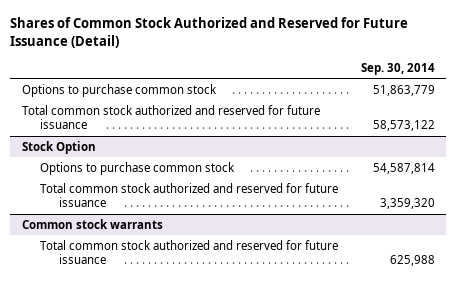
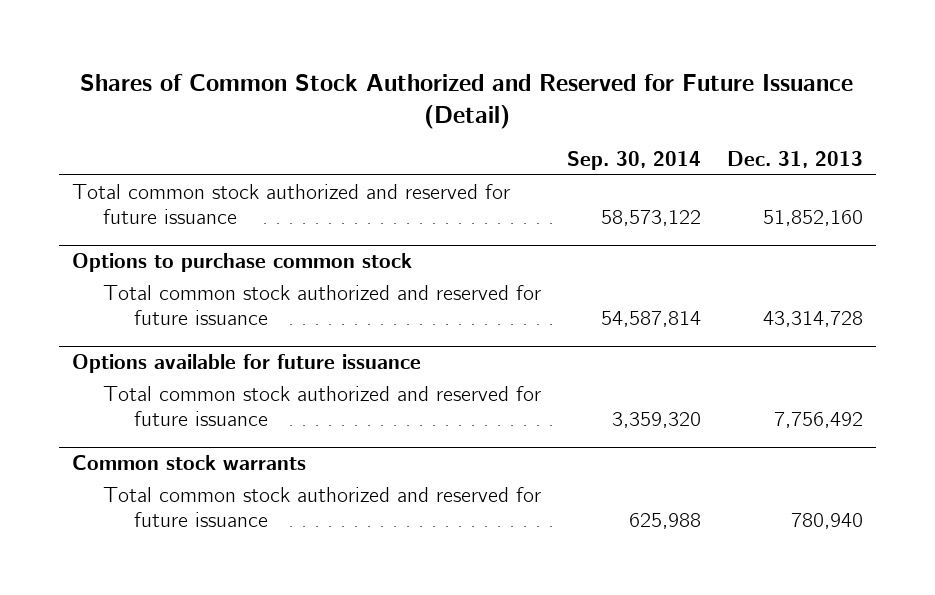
- | Sep. 30, 2014
+ | Sep. 30, 2014 | Dec. 31, 2013
- Options to purchase common stock | 51,863,779
- Stock Option
- Options to purchase common stock | 54,587,814
+ Options to purchase common stock
+ Total common stock authorized and reserved for future issuance | 54,587,814 | 43,314,728
+ Options available for future issuance

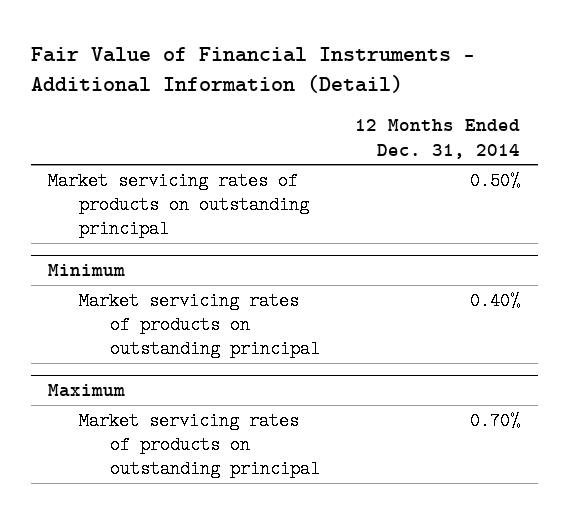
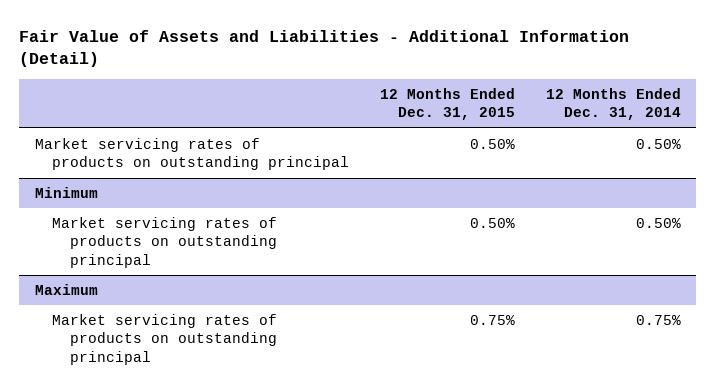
- Fair Value of Financial Instruments - Additional Information (Detail)
+ Fair Value of Assets and Liabilities - Additional Information (Detail)
- | 12 Months Ended Dec. 31, 2014
+ | 12 Months Ended Dec. 31, 2015 | 12 Months Ended Dec. 31, 2014
@ Minimum
- Market servicing rates of products on outstanding principal | 0.40%
+ Market servicing rates of products on outstanding principal | 0.50% | 0.50%
@ Maximum
- Market servicing rates of products on outstanding principal | 0.70%
+ Market servicing rates of products on outstanding principal | 0.75% | 0.75%

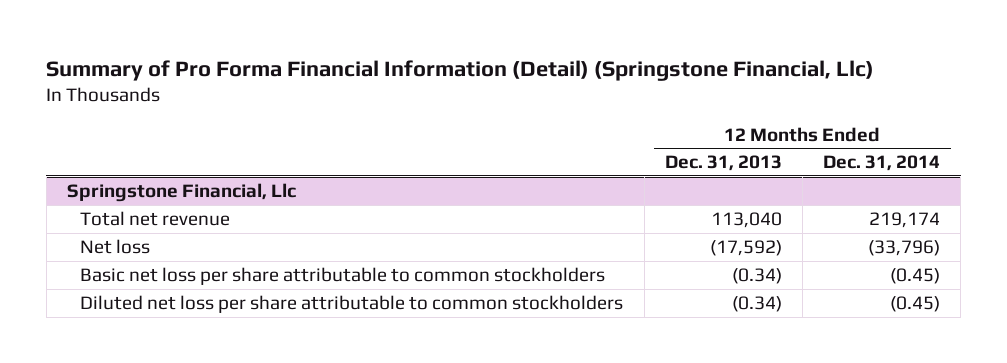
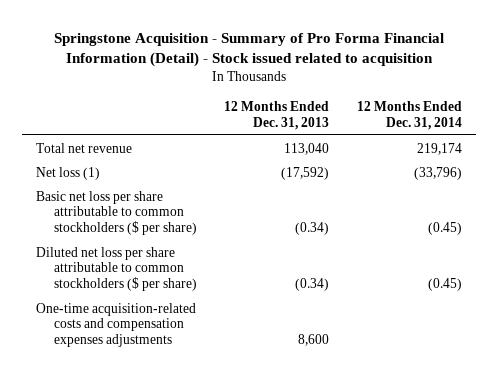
- Summary of Pro Forma Financial Information (Detail) (Springstone Financial, Llc)
+ Springstone Acquisition - Summary of Pro Forma Financial Information (Detail) - Stock issued related to acquisition
- Springstone Financial, Llc
- Net loss | (17,592) | (33,796)
- Basic net loss per share attributable to common stockholders | (0.34) | (0.45)
- Diluted net loss per share attributable to common stockholders | (0.34) | (0.45)
+ Net loss (1) | (17,592) | (33,796)
+ Basic net loss per share attributable to common stockholders ($ per share) | (0.34) | (0.45)
+ Diluted net loss per share attributable to common stockholders ($ per share) | (0.34) | (0.45)
+ One-time acquisition-related costs and compensation expenses adjustments | 8,600 |

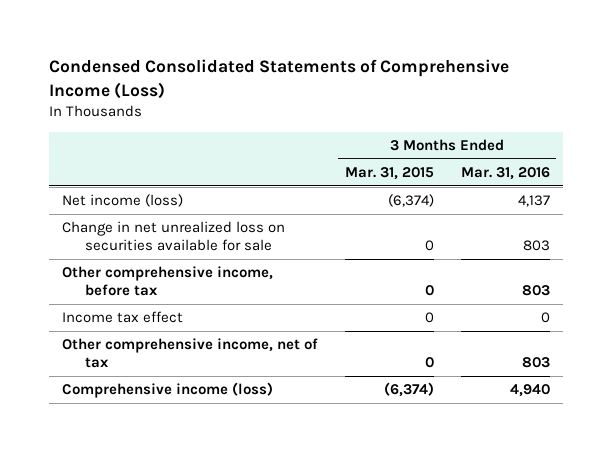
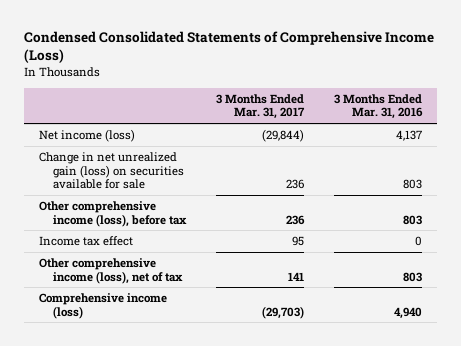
- | 3 Months Ended Mar. 31, 2015 | 3 Months Ended Mar. 31, 2016
+ | 3 Months Ended Mar. 31, 2017 | 3 Months Ended Mar. 31, 2016
- Change in net unrealized loss on securities available for sale | 0 | 803
- Other comprehensive income, before tax | 0 | 803
+ Change in net unrealized gain (loss) on securities available for sale | 236 | 803
+ Other comprehensive income (loss), before tax | 236 | 803
- Other comprehensive income, net of tax | 0 | 803
+ Other comprehensive income (loss), net of tax | 141 | 803

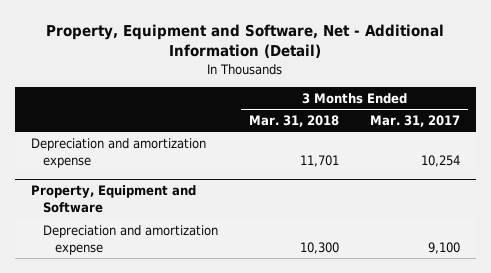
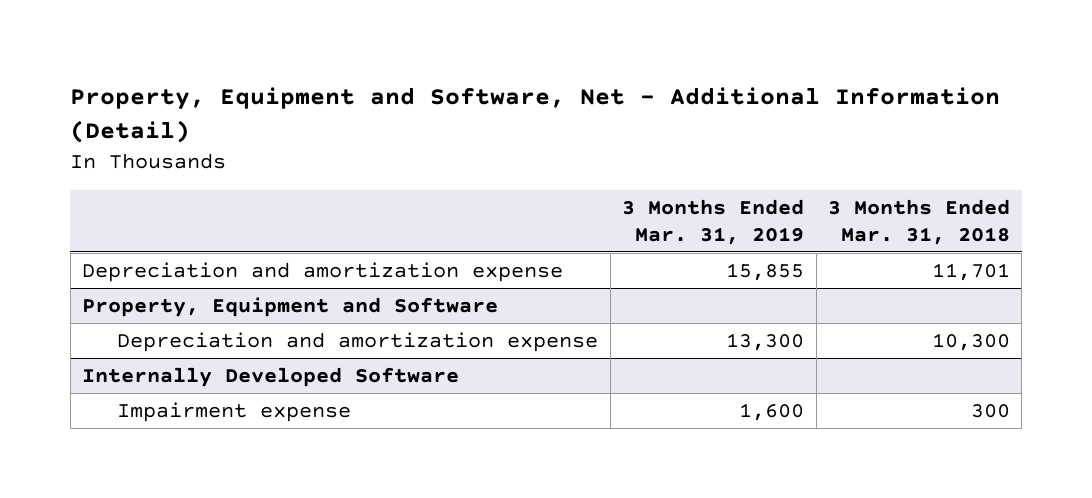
- | 3 Months Ended Mar. 31, 2018 | 3 Months Ended Mar. 31, 2017
+ | 3 Months Ended Mar. 31, 2019 | 3 Months Ended Mar. 31, 2018
+ Internally Developed Software
+ Impairment expense | 1,600 | 300

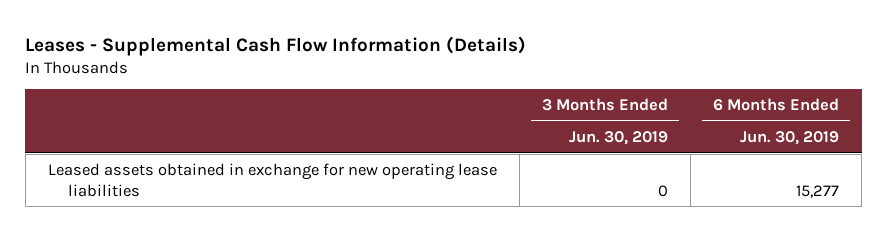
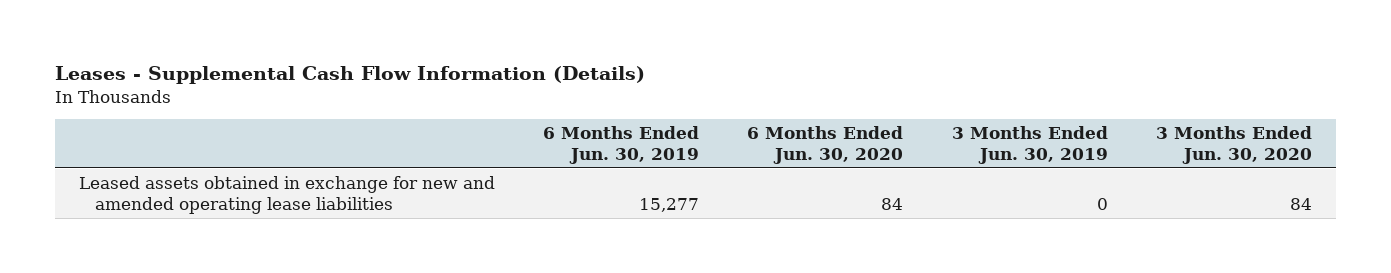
- | 3 Months Ended Jun. 30, 2019 | 6 Months Ended Jun. 30, 2019
+ | 6 Months Ended Jun. 30, 2019 | 6 Months Ended Jun. 30, 2020 | 3 Months Ended Jun. 30, 2019 | 3 Months Ended Jun. 30, 2020
- Leased assets obtained in exchange for new operating lease liabilities | 0 | 15,277
+ Leased assets obtained in exchange for new and amended operating lease liabilities | 15,277 | 84 | 0 | 84

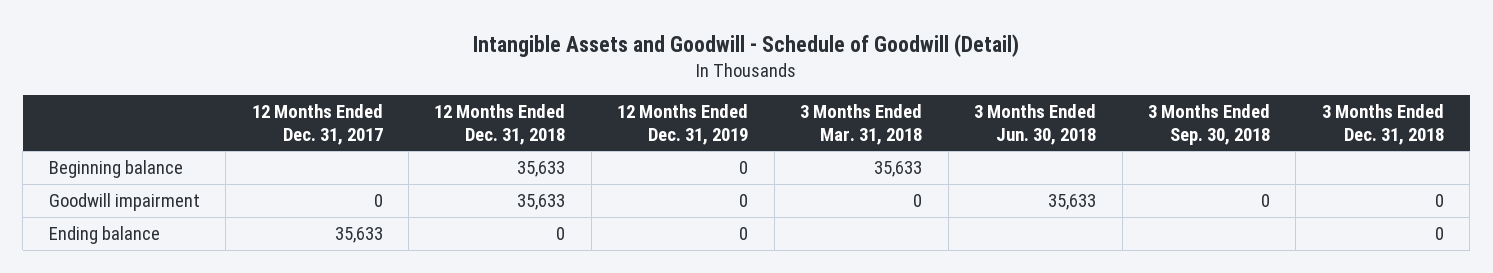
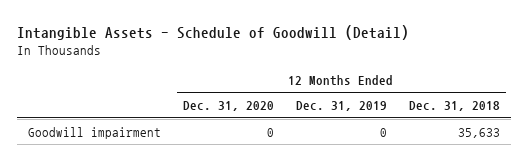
- Intangible Assets and Goodwill - Schedule of Goodwill (Detail)
+ Intangible Assets - Schedule of Goodwill (Detail)
- | 12 Months Ended Dec. 31, 2017 | 12 Months Ended Dec. 31, 2018 | 12 Months Ended Dec. 31, 2019 | 3 Months Ended Mar. 31, 2018 | 3 Months Ended Jun. 30, 2018 | 3 Months Ended Sep. 30, 2018 | 3 Months Ended Dec. 31, 2018
+ | 12 Months Ended Dec. 31, 2020 | 12 Months Ended Dec. 31, 2019 | 12 Months Ended Dec. 31, 2018
- Beginning balance | | 35,633 | 0 | 35,633 | | |
- Ending balance | 35,633 | 0 | 0 | | | | 0

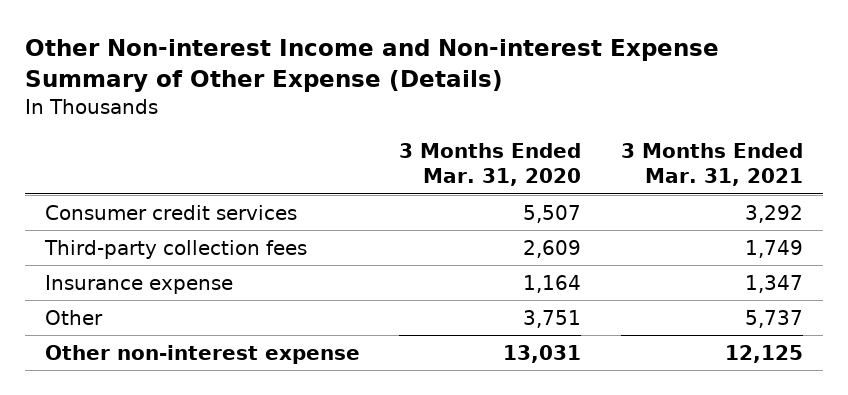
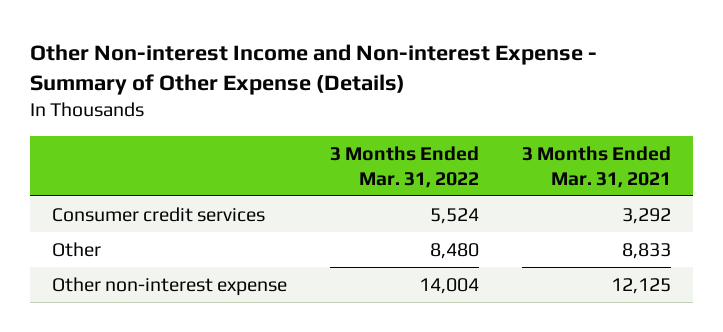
- Other Non-interest Income and Non-interest Expense Summary of Other Expense (Details)
+ Other Non-interest Income and Non-interest Expense - Summary of Other Expense (Details)
- | 3 Months Ended Mar. 31, 2020 | 3 Months Ended Mar. 31, 2021
+ | 3 Months Ended Mar. 31, 2022 | 3 Months Ended Mar. 31, 2021
- Third-party collection fees | 2,609 | 1,749
- Insurance expense | 1,164 | 1,347
- Other | 3,751 | 5,737
+ Other | 8,480 | 8,833

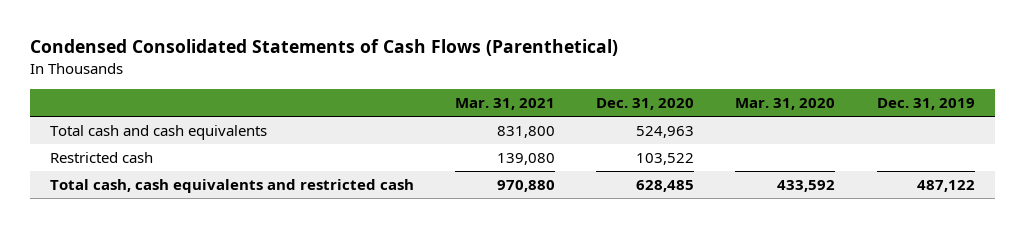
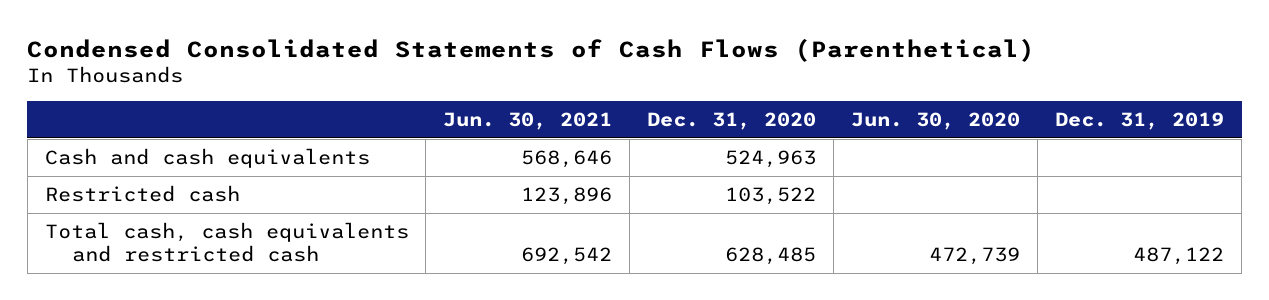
- | Mar. 31, 2021 | Dec. 31, 2020 | Mar. 31, 2020 | Dec. 31, 2019
+ | Jun. 30, 2021 | Dec. 31, 2020 | Jun. 30, 2020 | Dec. 31, 2019
- Total cash and cash equivalents | 831,800 | 524,963 | |
+ Cash and cash equivalents | 568,646 | 524,963 | |

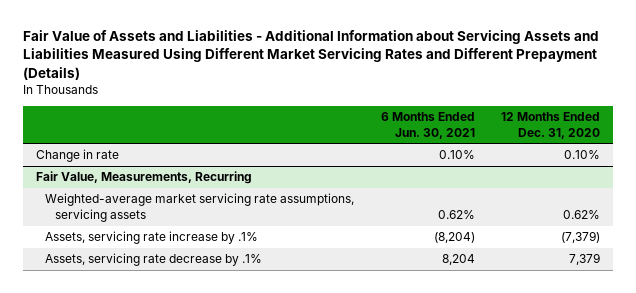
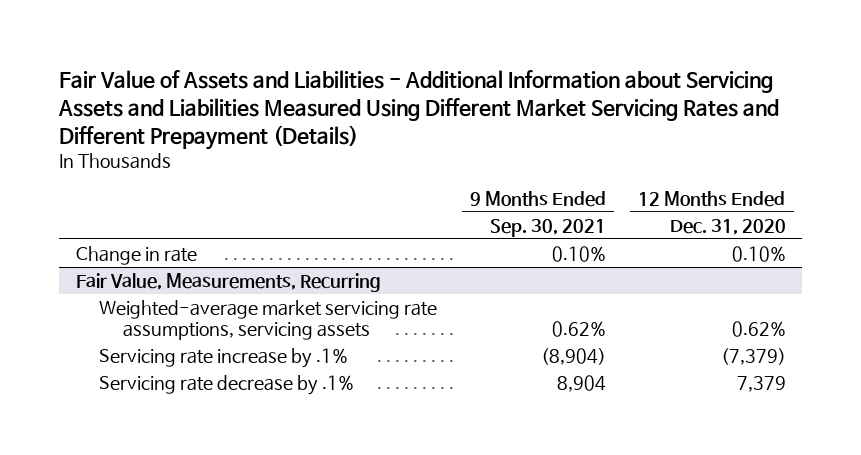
- | 6 Months Ended Jun. 30, 2021 | 12 Months Ended Dec. 31, 2020
+ | 9 Months Ended Sep. 30, 2021 | 12 Months Ended Dec. 31, 2020
@ Fair Value, Measurements, Recurring
- Assets, servicing rate increase by .1% | (8,204) | (7,379)
- Assets, servicing rate decrease by .1% | 8,204 | 7,379
+ Servicing rate increase by .1% | (8,904) | (7,379)
+ Servicing rate decrease by .1% | 8,904 | 7,379

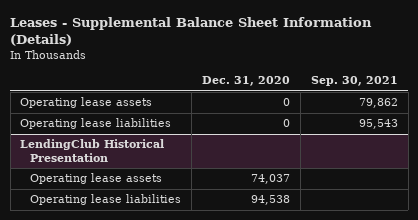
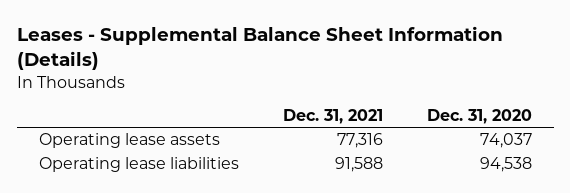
- | Dec. 31, 2020 | Sep. 30, 2021
+ | Dec. 31, 2021 | Dec. 31, 2020
- Operating lease assets | 0 | 79,862
- Operating lease liabilities | 0 | 95,543
- LendingClub Historical Presentation

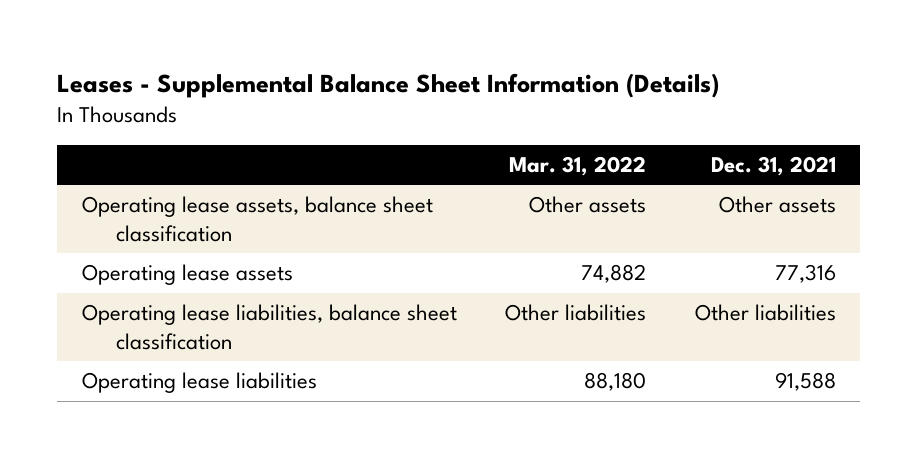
- | Dec. 31, 2021 | Dec. 31, 2020
+ | Mar. 31, 2022 | Dec. 31, 2021
+ Operating lease assets, balance sheet classification | Other assets | Other assets
+ Operating lease liabilities, balance sheet classification | Other liabilities | Other liabilities

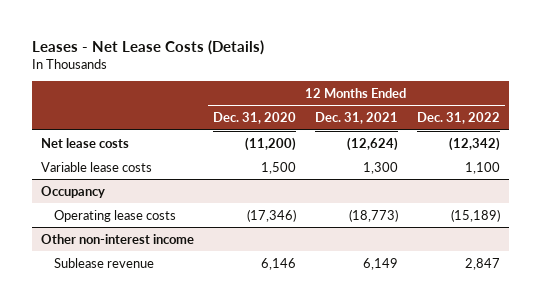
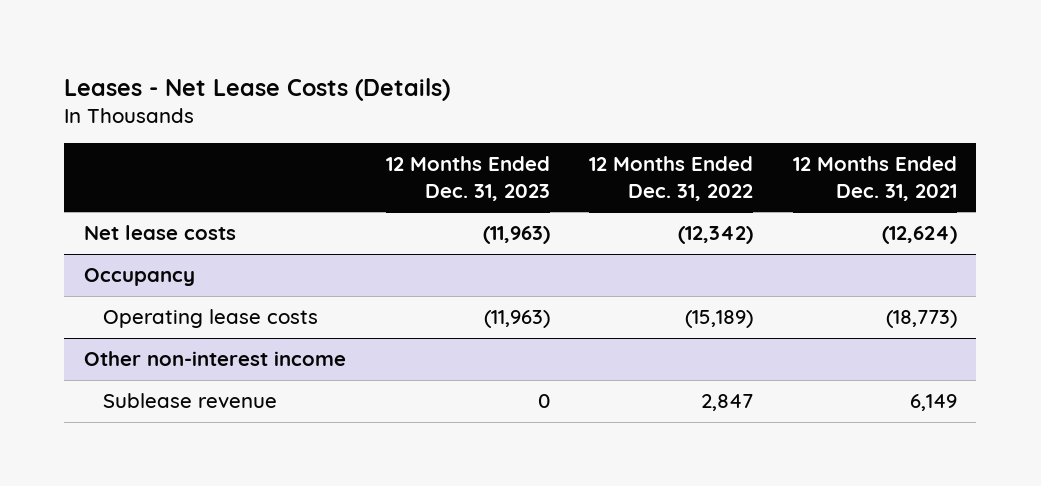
- | 12 Months Ended Dec. 31, 2020 | 12 Months Ended Dec. 31, 2021 | 12 Months Ended Dec. 31, 2022
+ | 12 Months Ended Dec. 31, 2023 | 12 Months Ended Dec. 31, 2022 | 12 Months Ended Dec. 31, 2021
- Variable lease costs | 1,500 | 1,300 | 1,100

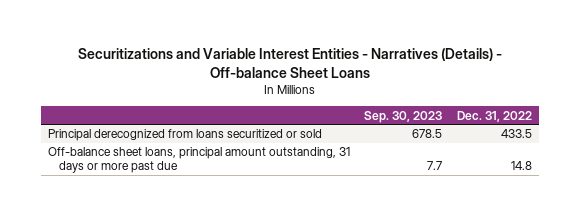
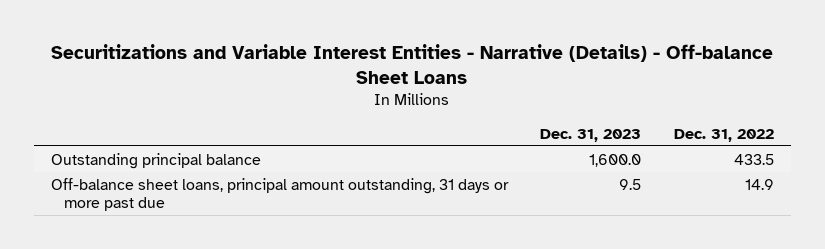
- Securitizations and Variable Interest Entities - Narratives (Details) - Off-balance Sheet Loans
+ Securitizations and Variable Interest Entities - Narrative (Details) - Off-balance Sheet Loans
- | Sep. 30, 2023 | Dec. 31, 2022
+ | Dec. 31, 2023 | Dec. 31, 2022
- Principal derecognized from loans securitized or sold | 678.5 | 433.5
- Off-balance sheet loans, principal amount outstanding, 31 days or more past due | 7.7 | 14.8
+ Outstanding principal balance | 1,600.0 | 433.5
+ Off-balance sheet loans, principal amount outstanding, 31 days or more past due | 9.5 | 14.9

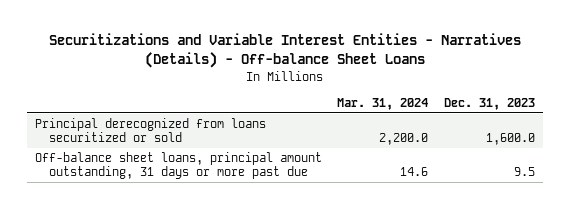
- Securitizations and Variable Interest Entities - Narrative (Details) - Off-balance Sheet Loans
+ Securitizations and Variable Interest Entities - Narratives (Details) - Off-balance Sheet Loans
- | Dec. 31, 2023 | Dec. 31, 2022
+ | Mar. 31, 2024 | Dec. 31, 2023
- Outstanding principal balance | 1,600.0 | 433.5
+ Principal derecognized from loans securitized or sold | 2,200.0 | 1,600.0

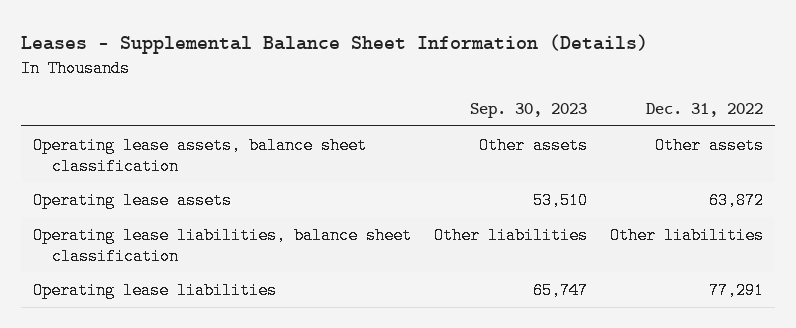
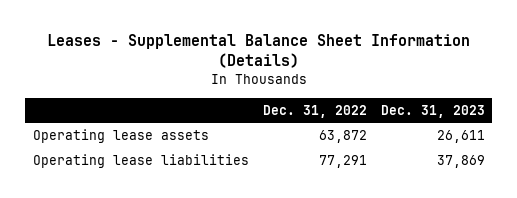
- | Sep. 30, 2023 | Dec. 31, 2022
+ | Dec. 31, 2022 | Dec. 31, 2023
- Operating lease assets, balance sheet classification | Other assets | Other assets
- Operating lease liabilities, balance sheet classification | Other liabilities | Other liabilities

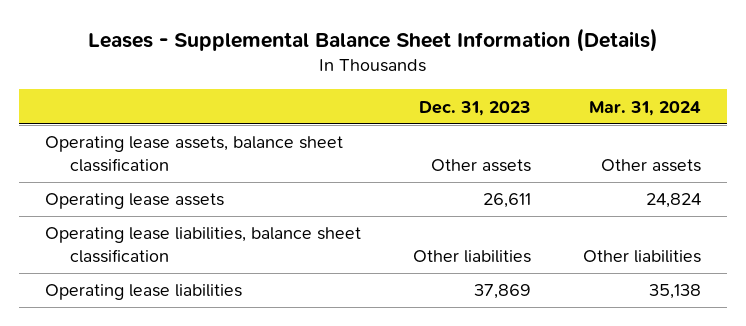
- | Dec. 31, 2022 | Dec. 31, 2023
+ | Dec. 31, 2023 | Mar. 31, 2024
+ Operating lease assets, balance sheet classification | Other assets | Other assets
+ Operating lease liabilities, balance sheet classification | Other liabilities | Other liabilities

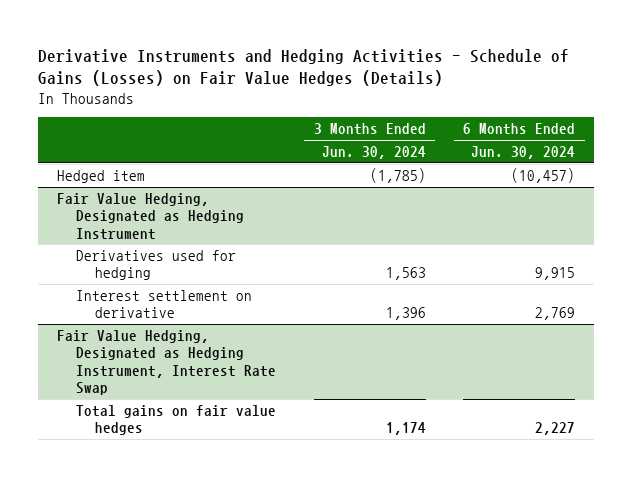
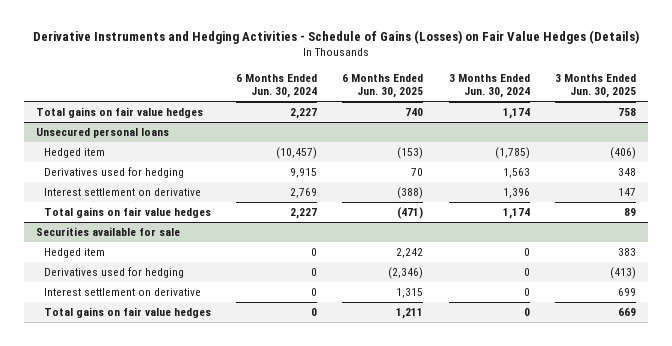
- | 3 Months Ended Jun. 30, 2024 | 6 Months Ended Jun. 30, 2024
+ | 6 Months Ended Jun. 30, 2024 | 6 Months Ended Jun. 30, 2025 | 3 Months Ended Jun. 30, 2024 | 3 Months Ended Jun. 30, 2025
+ Total gains on fair value hedges | 2,227 | 740 | 1,174 | 758
+ Unsecured personal loans
- Fair Value Hedging, Designated as Hedging Instrument
- Fair Value Hedging, Designated as Hedging Instrument, Interest Rate Swap
+ Securities available for sale
+ Hedged item | 0 | 2,242 | 0 | 383
+ Derivatives used for hedging | 0 | (2,346) | 0 | (413)
+ Interest settlement on derivative | 0 | 1,315 | 0 | 699
+ Total gains on fair value hedges | 0 | 1,211 | 0 | 669

